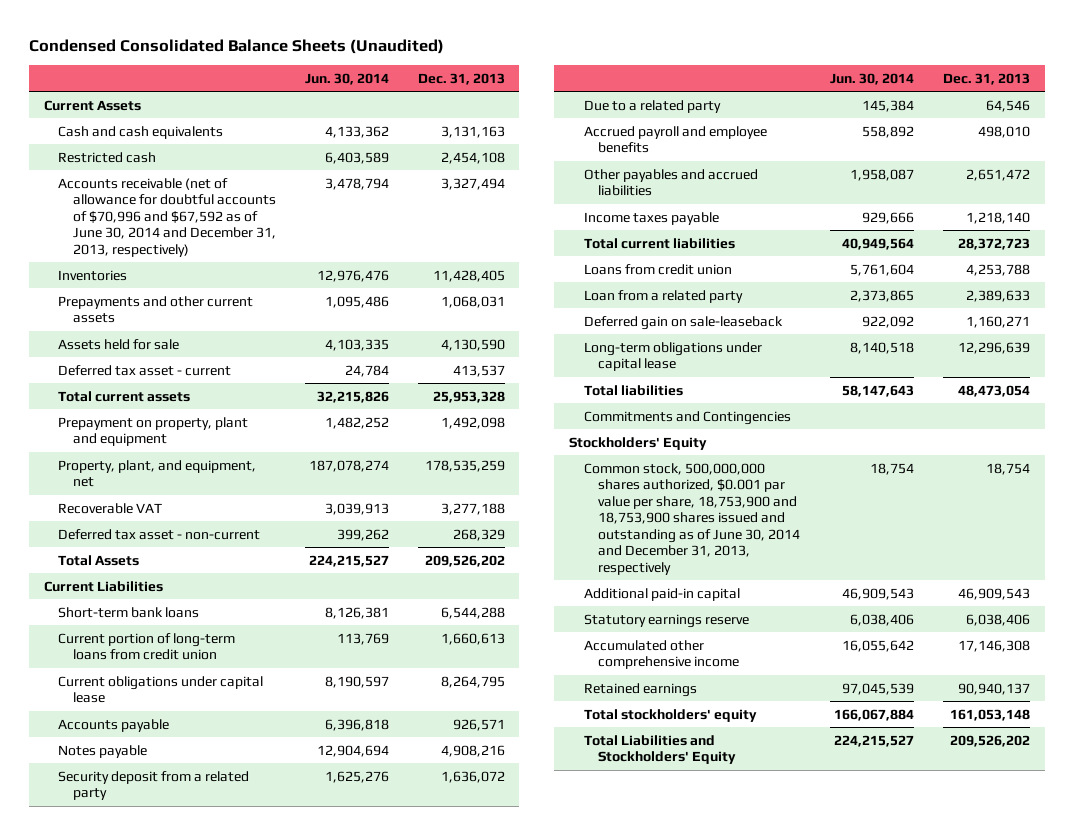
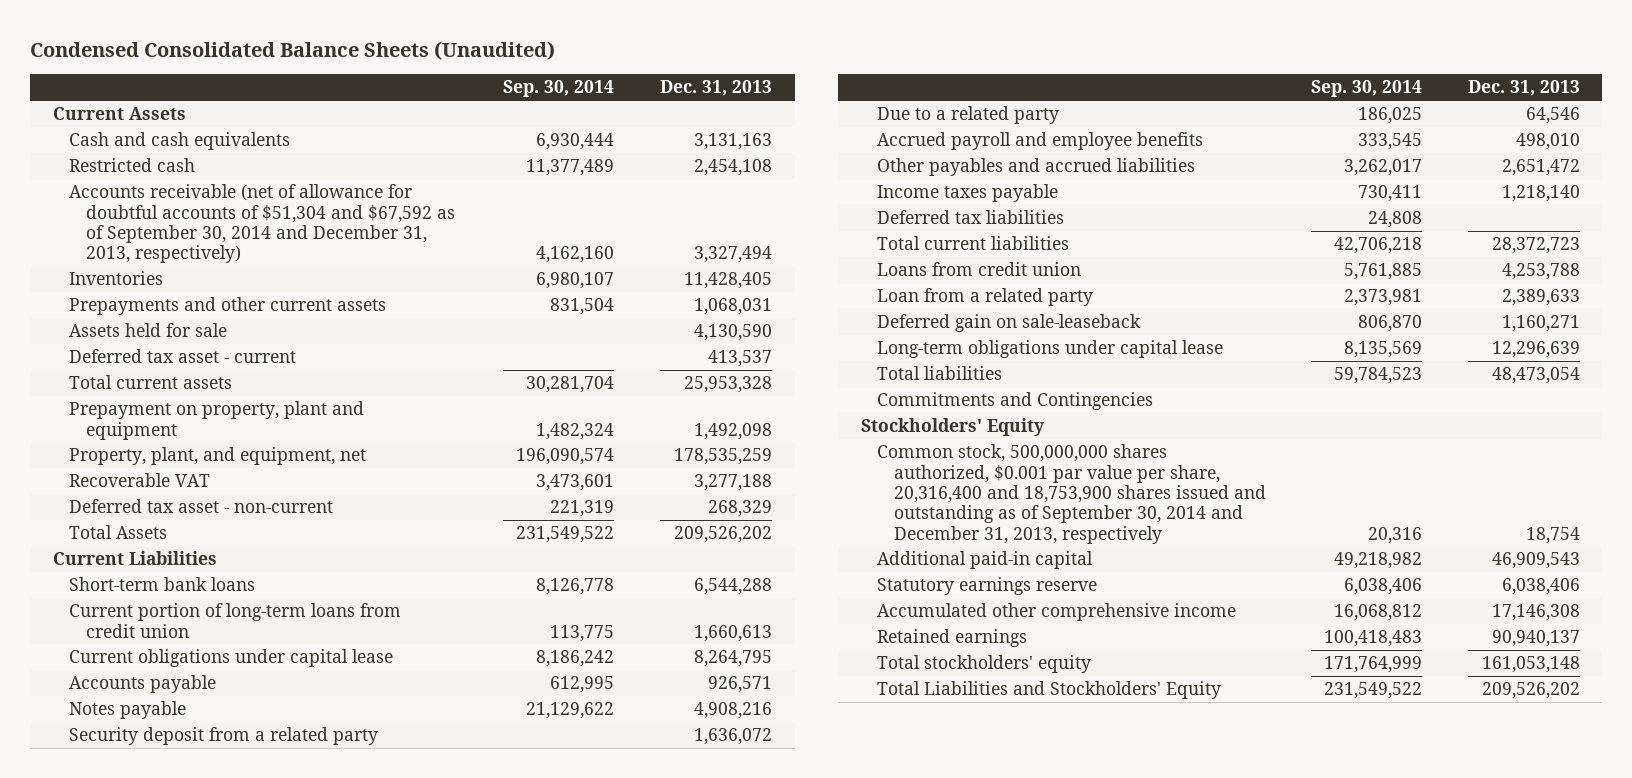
- | Jun. 30, 2014 | Dec. 31, 2013
+ | Sep. 30, 2014 | Dec. 31, 2013
- Accounts receivable (net of allowance for doubtful accounts of $70,996 and $67,592 as of June 30, 2014 and December 31, 2013, respectively) | 3,478,794 | 3,327,494
+ Accounts receivable (net of allowance for doubtful accounts of $51,304 and $67,592 as of September 30, 2014 and December 31, 2013, respectively) | 4,162,160 | 3,327,494
+ Deferred tax liabilities | 24,808 |
- Common stock, 500,000,000 shares authorized, $0.001 par value per share, 18,753,900 and 18,753,900 shares issued and outstanding as of June 30, 2014 and December 31, 2013, respectively | 18,754 | 18,754
+ Common stock, 500,000,000 shares authorized, $0.001 par value per share, 20,316,400 and 18,753,900 shares issued and outstanding as of September 30, 2014 and December 31, 2013, respectively | 20,316 | 18,754

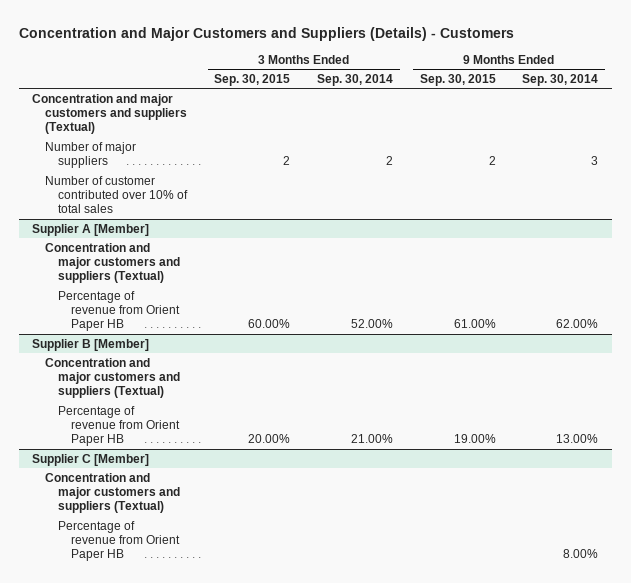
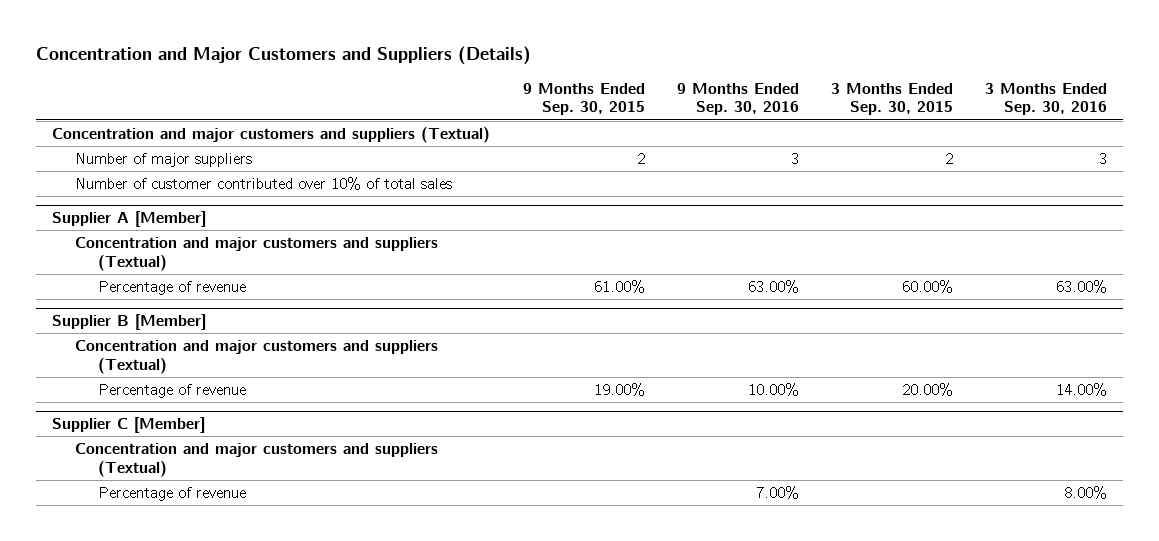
- Concentration and Major Customers and Suppliers (Details) - Customers
+ Concentration and Major Customers and Suppliers (Details)
- | 3 Months Ended Sep. 30, 2015 | 3 Months Ended Sep. 30, 2014 | 9 Months Ended Sep. 30, 2015 | 9 Months Ended Sep. 30, 2014
+ | 9 Months Ended Sep. 30, 2015 | 9 Months Ended Sep. 30, 2016 | 3 Months Ended Sep. 30, 2015 | 3 Months Ended Sep. 30, 2016
@ Supplier A [Member]
- Percentage of revenue from Orient Paper HB | 60.00% | 52.00% | 61.00% | 62.00%
+ Percentage of revenue | 61.00% | 63.00% | 60.00% | 63.00%
@ Supplier B [Member]
- Percentage of revenue from Orient Paper HB | 20.00% | 21.00% | 19.00% | 13.00%
+ Percentage of revenue | 19.00% | 10.00% | 20.00% | 14.00%
@ Supplier C [Member]
- Percentage of revenue from Orient Paper HB | | | | 8.00%
+ Percentage of revenue | | 7.00% | | 8.00%

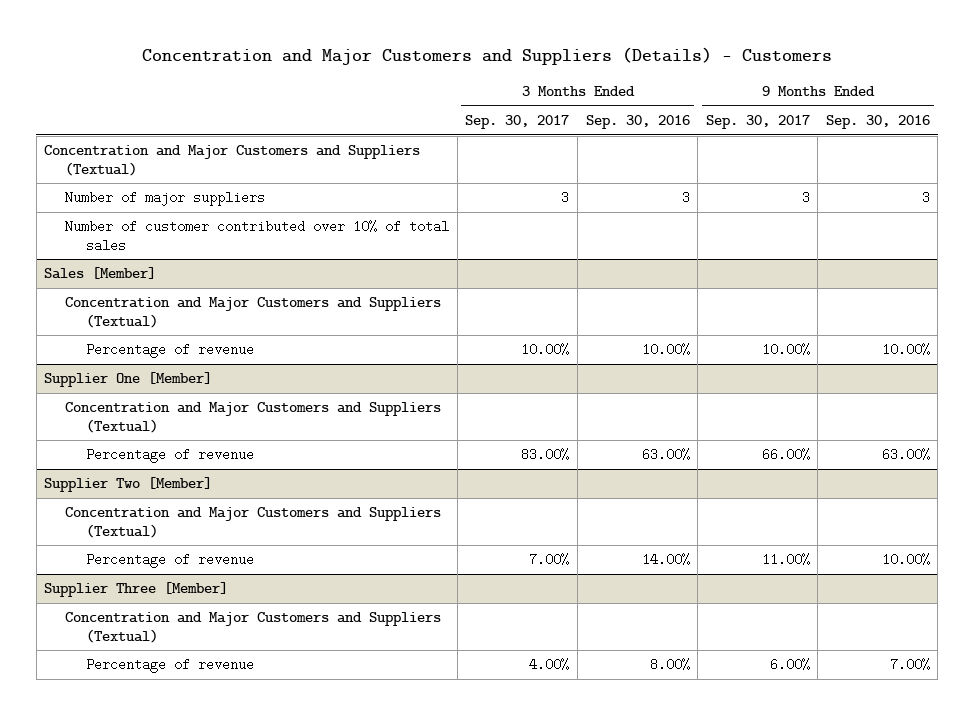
- Concentration and Major Customers and Suppliers (Details)
+ Concentration and Major Customers and Suppliers (Details) - Customers
- | 9 Months Ended Sep. 30, 2015 | 9 Months Ended Sep. 30, 2016 | 3 Months Ended Sep. 30, 2015 | 3 Months Ended Sep. 30, 2016
+ | 3 Months Ended Sep. 30, 2017 | 3 Months Ended Sep. 30, 2016 | 9 Months Ended Sep. 30, 2017 | 9 Months Ended Sep. 30, 2016
- Concentration and major customers and suppliers (Textual)
+ Concentration and Major Customers and Suppliers (Textual)
- Supplier A [Member]
- Concentration and major customers and suppliers (Textual)
+ Sales [Member]
+ Concentration and Major Customers and Suppliers (Textual)
+ Percentage of revenue | 10.00% | 10.00% | 10.00% | 10.00%
+ Supplier One [Member]
+ Concentration and Major Customers and Suppliers (Textual)
- Supplier B [Member]
- Concentration and major customers and suppliers (Textual)
+ Supplier Two [Member]
+ Concentration and Major Customers and Suppliers (Textual)
- Supplier C [Member]
- Concentration and major customers and suppliers (Textual)
+ Supplier Three [Member]
+ Concentration and Major Customers and Suppliers (Textual)

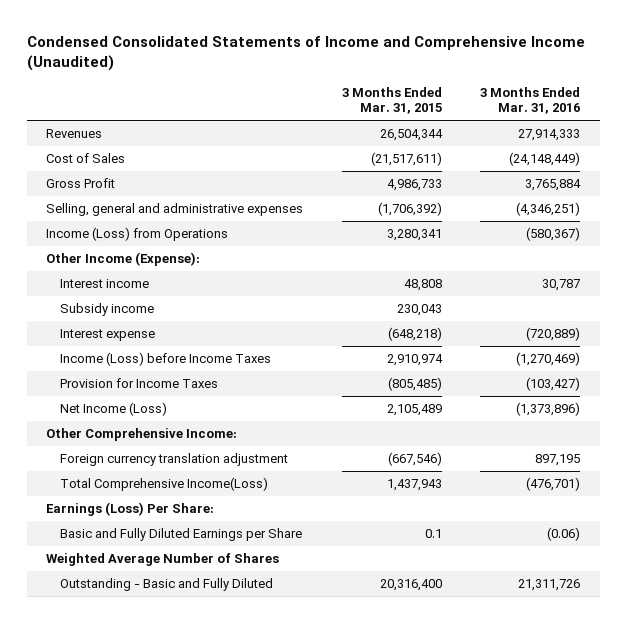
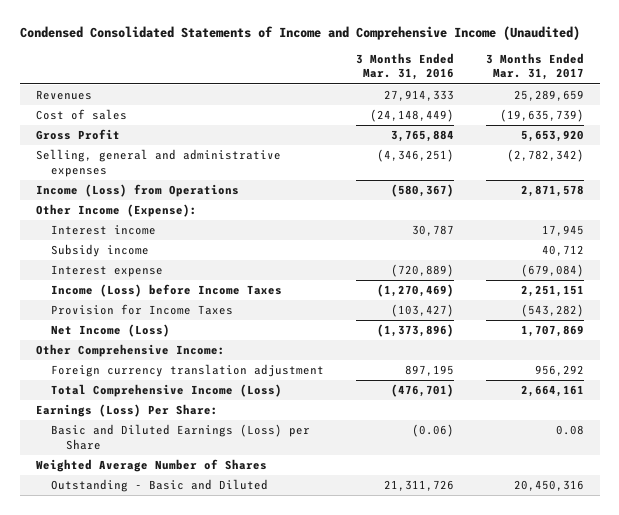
- | 3 Months Ended Mar. 31, 2015 | 3 Months Ended Mar. 31, 2016
+ | 3 Months Ended Mar. 31, 2016 | 3 Months Ended Mar. 31, 2017
- Cost of Sales | (21,517,611) | (24,148,449)
+ Cost of sales | (24,148,449) | (19,635,739)
- Total Comprehensive Income(Loss) | 1,437,943 | (476,701)
+ Total Comprehensive Income (Loss) | (476,701) | 2,664,161
- Basic and Fully Diluted Earnings per Share | 0.1 | (0.06)
+ Basic and Diluted Earnings (Loss) per Share | (0.06) | 0.08
- Outstanding - Basic and Fully Diluted | 20,316,400 | 21,311,726
+ Outstanding - Basic and Diluted | 21,311,726 | 20,450,316

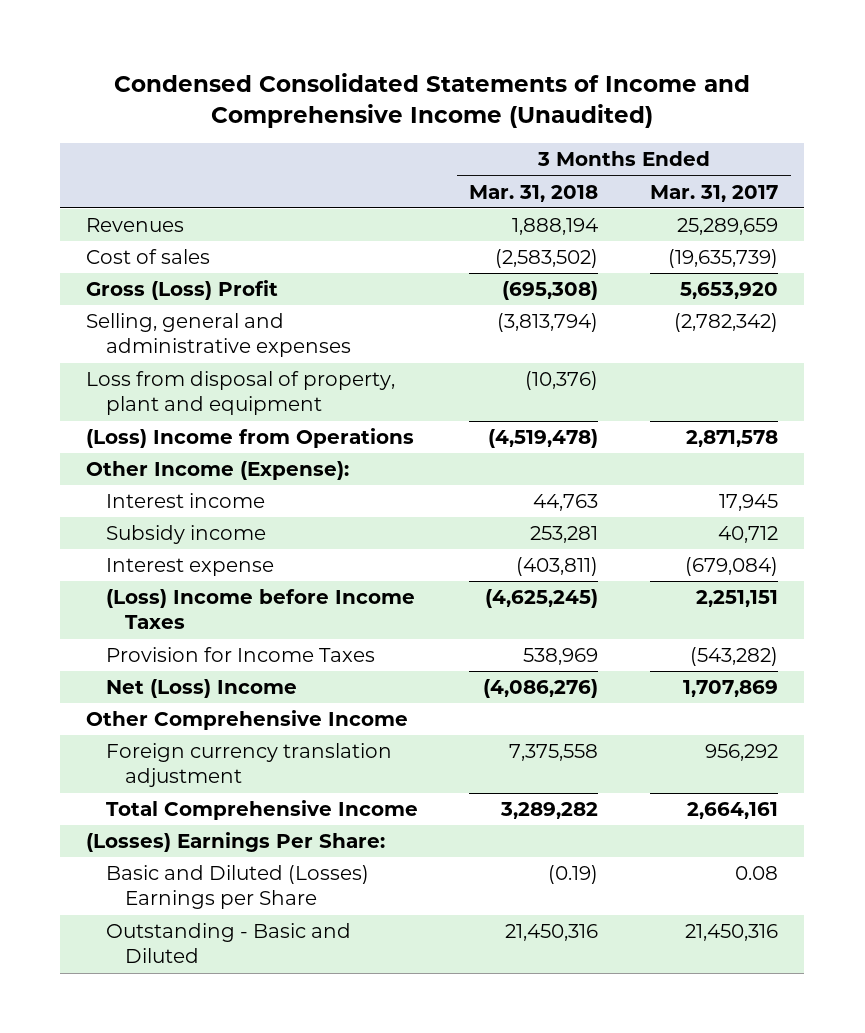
- | 3 Months Ended Mar. 31, 2016 | 3 Months Ended Mar. 31, 2017
+ | 3 Months Ended Mar. 31, 2018 | 3 Months Ended Mar. 31, 2017
- Gross Profit | 3,765,884 | 5,653,920
+ Gross (Loss) Profit | (695,308) | 5,653,920
- Income (Loss) from Operations | (580,367) | 2,871,578
+ Loss from disposal of property, plant and equipment | (10,376) |
+ (Loss) Income from Operations | (4,519,478) | 2,871,578
- Income (Loss) before Income Taxes | (1,270,469) | 2,251,151
+ (Loss) Income before Income Taxes | (4,625,245) | 2,251,151
- Net Income (Loss) | (1,373,896) | 1,707,869
- Other Comprehensive Income:
+ Net (Loss) Income | (4,086,276) | 1,707,869
+ Other Comprehensive Income
- Total Comprehensive Income (Loss) | (476,701) | 2,664,161
- Earnings (Loss) Per Share:
- Basic and Diluted Earnings (Loss) per Share | (0.06) | 0.08
- Weighted Average Number of Shares
- Outstanding - Basic and Diluted | 21,311,726 | 20,450,316
+ Total Comprehensive Income | 3,289,282 | 2,664,161
+ (Losses) Earnings Per Share:
+ Basic and Diluted (Losses) Earnings per Share | (0.19) | 0.08
+ Outstanding - Basic and Diluted | 21,450,316 | 21,450,316

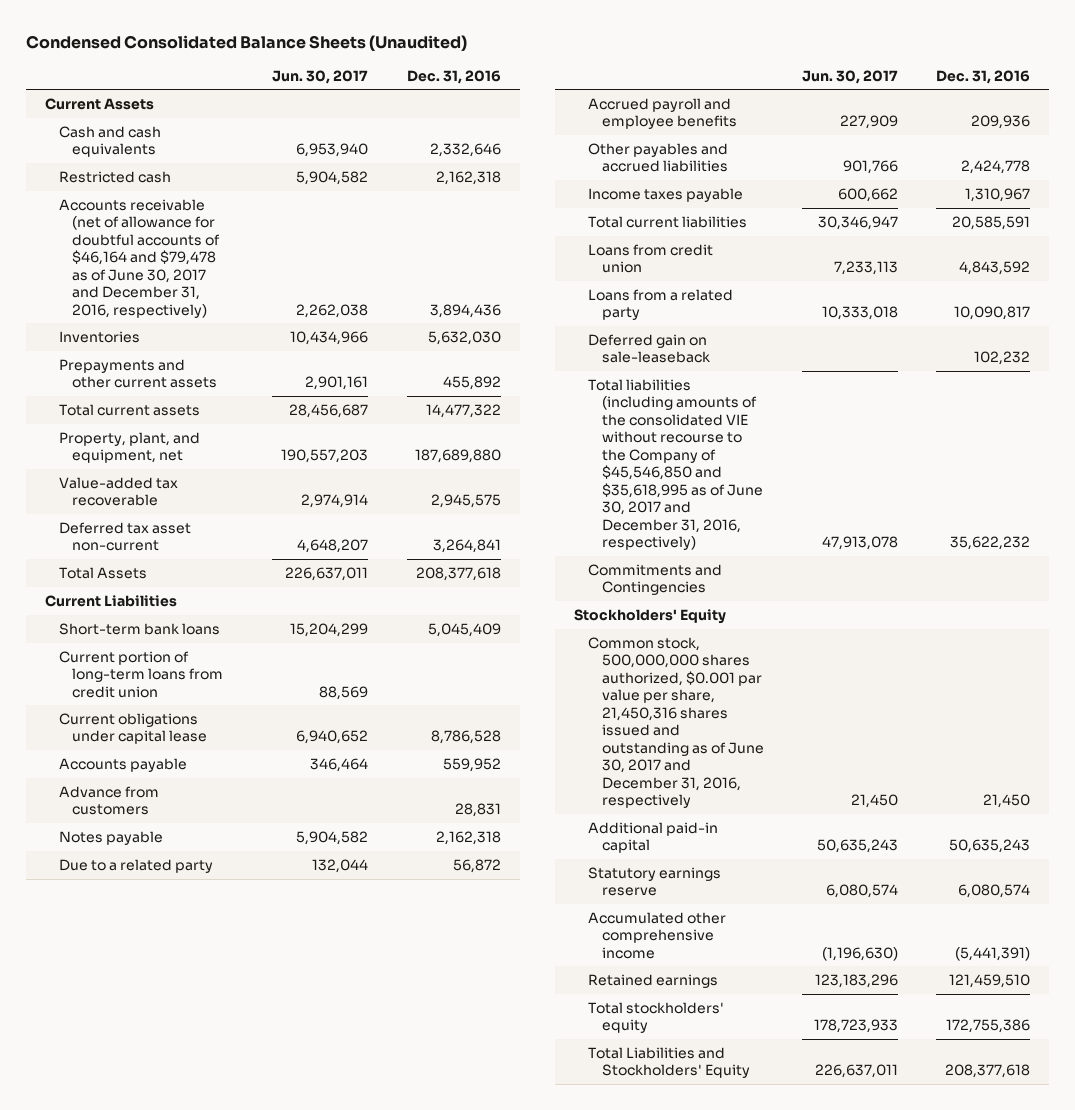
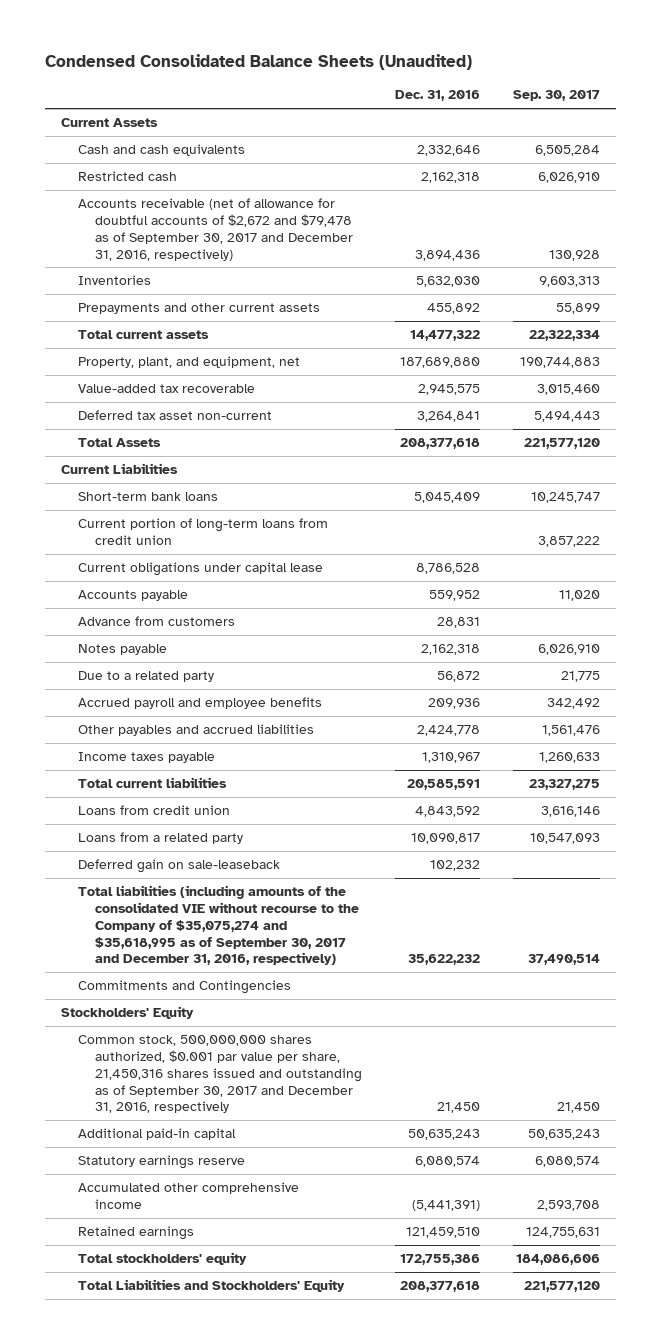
- | Jun. 30, 2017 | Dec. 31, 2016
+ | Dec. 31, 2016 | Sep. 30, 2017
- Accounts receivable (net of allowance for doubtful accounts of $46,164 and $79,478 as of June 30, 2017 and December 31, 2016, respectively) | 2,262,038 | 3,894,436
+ Accounts receivable (net of allowance for doubtful accounts of $2,672 and $79,478 as of September 30, 2017 and December 31, 2016, respectively) | 3,894,436 | 130,928
- Total liabilities (including amounts of the consolidated VIE without recourse to the Company of $45,546,850 and $35,618,995 as of June 30, 2017 and December 31, 2016, respectively) | 47,913,078 | 35,622,232
+ Total liabilities (including amounts of the consolidated VIE without recourse to the Company of $35,075,274 and $35,618,995 as of September 30, 2017 and December 31, 2016, respectively) | 35,622,232 | 37,490,514
- Common stock, 500,000,000 shares authorized, $0.001 par value per share, 21,450,316 shares issued and outstanding as of June 30, 2017 and December 31, 2016, respectively | 21,450 | 21,450
+ Common stock, 500,000,000 shares authorized, $0.001 par value per share, 21,450,316 shares issued and outstanding as of September 30, 2017 and December 31, 2016, respectively | 21,450 | 21,450

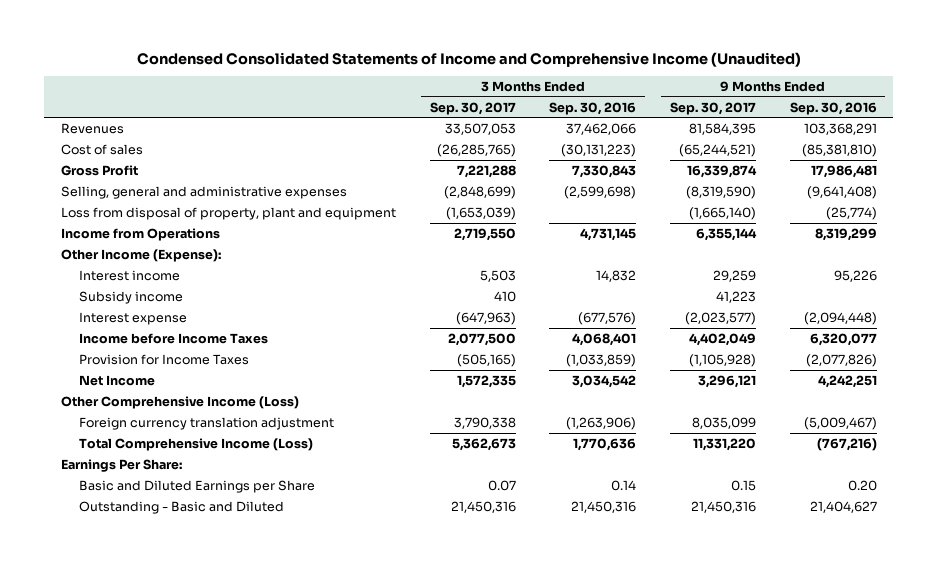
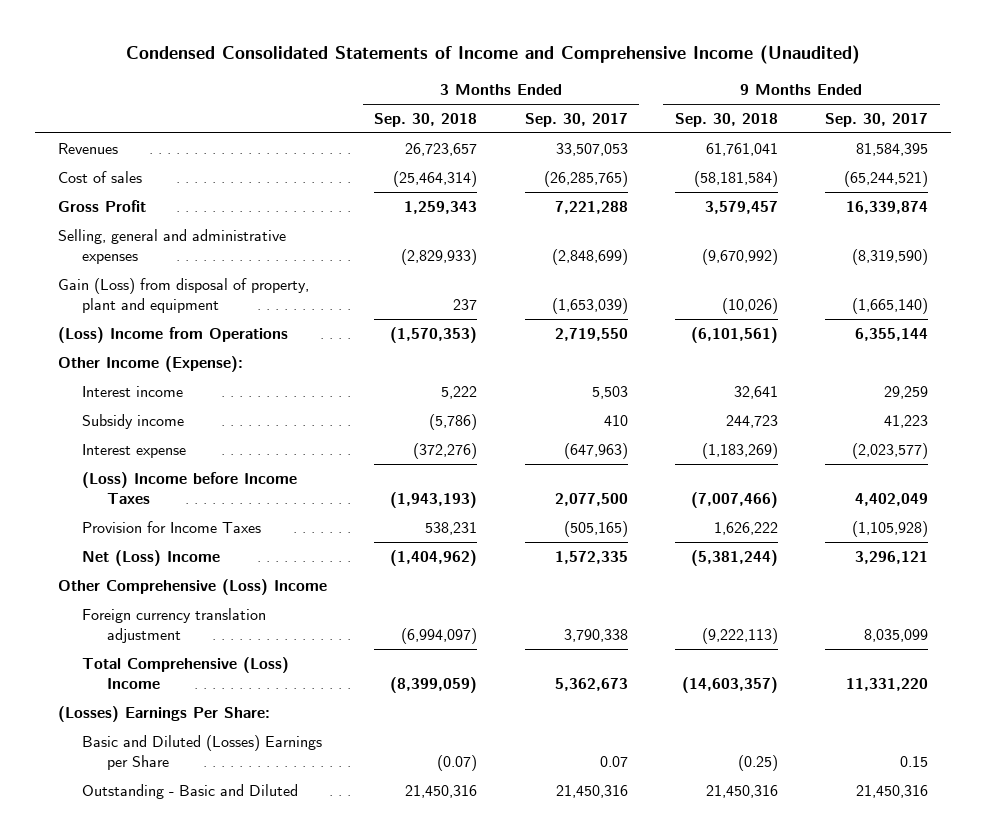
- | 3 Months Ended Sep. 30, 2017 | 3 Months Ended Sep. 30, 2016 | 9 Months Ended Sep. 30, 2017 | 9 Months Ended Sep. 30, 2016
+ | 3 Months Ended Sep. 30, 2018 | 3 Months Ended Sep. 30, 2017 | 9 Months Ended Sep. 30, 2018 | 9 Months Ended Sep. 30, 2017
- Loss from disposal of property, plant and equipment | (1,653,039) | | (1,665,140) | (25,774)
- Income from Operations | 2,719,550 | 4,731,145 | 6,355,144 | 8,319,299
+ Gain (Loss) from disposal of property, plant and equipment | 237 | (1,653,039) | (10,026) | (1,665,140)
+ (Loss) Income from Operations | (1,570,353) | 2,719,550 | (6,101,561) | 6,355,144
- Income before Income Taxes | 2,077,500 | 4,068,401 | 4,402,049 | 6,320,077
+ (Loss) Income before Income Taxes | (1,943,193) | 2,077,500 | (7,007,466) | 4,402,049
- Net Income | 1,572,335 | 3,034,542 | 3,296,121 | 4,242,251
- Other Comprehensive Income (Loss)
+ Net (Loss) Income | (1,404,962) | 1,572,335 | (5,381,244) | 3,296,121
+ Other Comprehensive (Loss) Income
- Total Comprehensive Income (Loss) | 5,362,673 | 1,770,636 | 11,331,220 | (767,216)
- Earnings Per Share:
- Basic and Diluted Earnings per Share | 0.07 | 0.14 | 0.15 | 0.20
+ Total Comprehensive (Loss) Income | (8,399,059) | 5,362,673 | (14,603,357) | 11,331,220
+ (Losses) Earnings Per Share:
+ Basic and Diluted (Losses) Earnings per Share | (0.07) | 0.07 | (0.25) | 0.15

